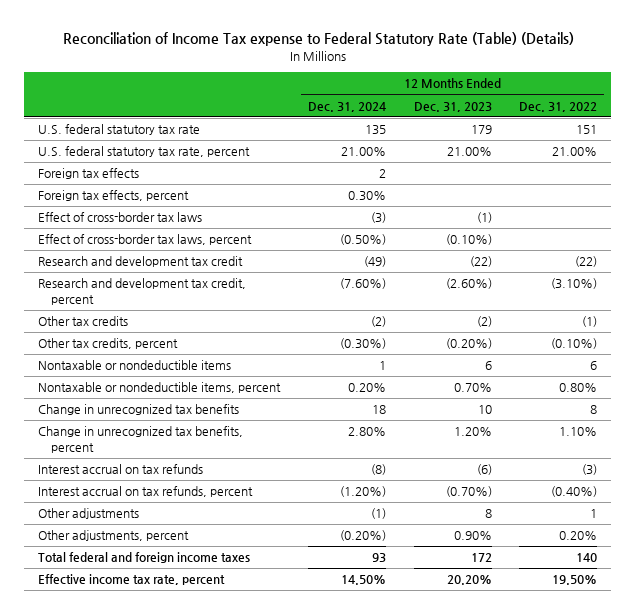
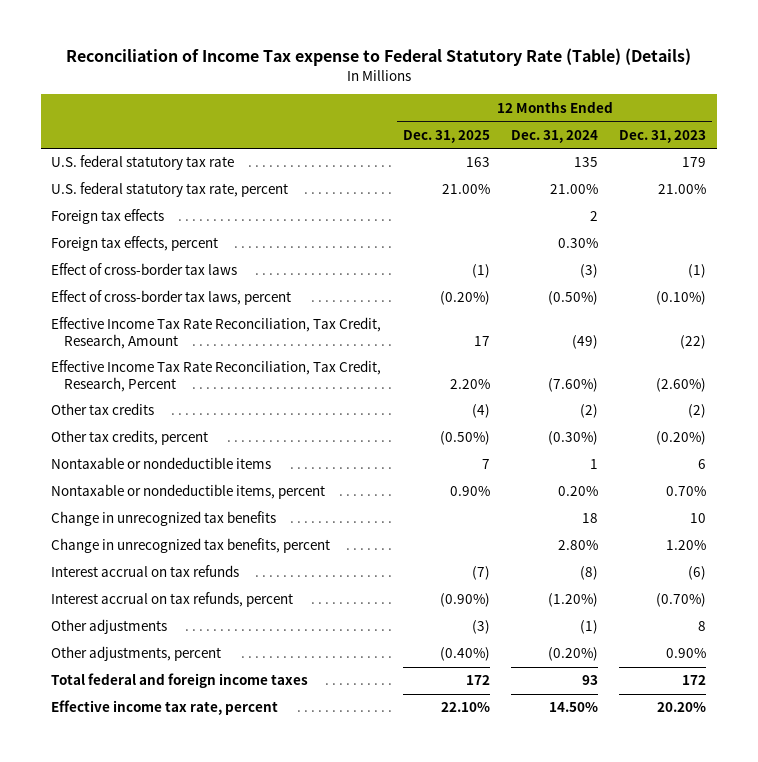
- | 12 Months Ended Dec. 31, 2024 | 12 Months Ended Dec. 31, 2023 | 12 Months Ended Dec. 31, 2022
+ | 12 Months Ended Dec. 31, 2025 | 12 Months Ended Dec. 31, 2024 | 12 Months Ended Dec. 31, 2023
- Research and development tax credit | (49) | (22) | (22)
- Research and development tax credit, percent | (7.60%) | (2.60%) | (3.10%)
+ Effective Income Tax Rate Reconciliation, Tax Credit, Research, Amount | 17 | (49) | (22)
+ Effective Income Tax Rate Reconciliation, Tax Credit, Research, Percent | 2.20% | (7.60%) | (2.60%)

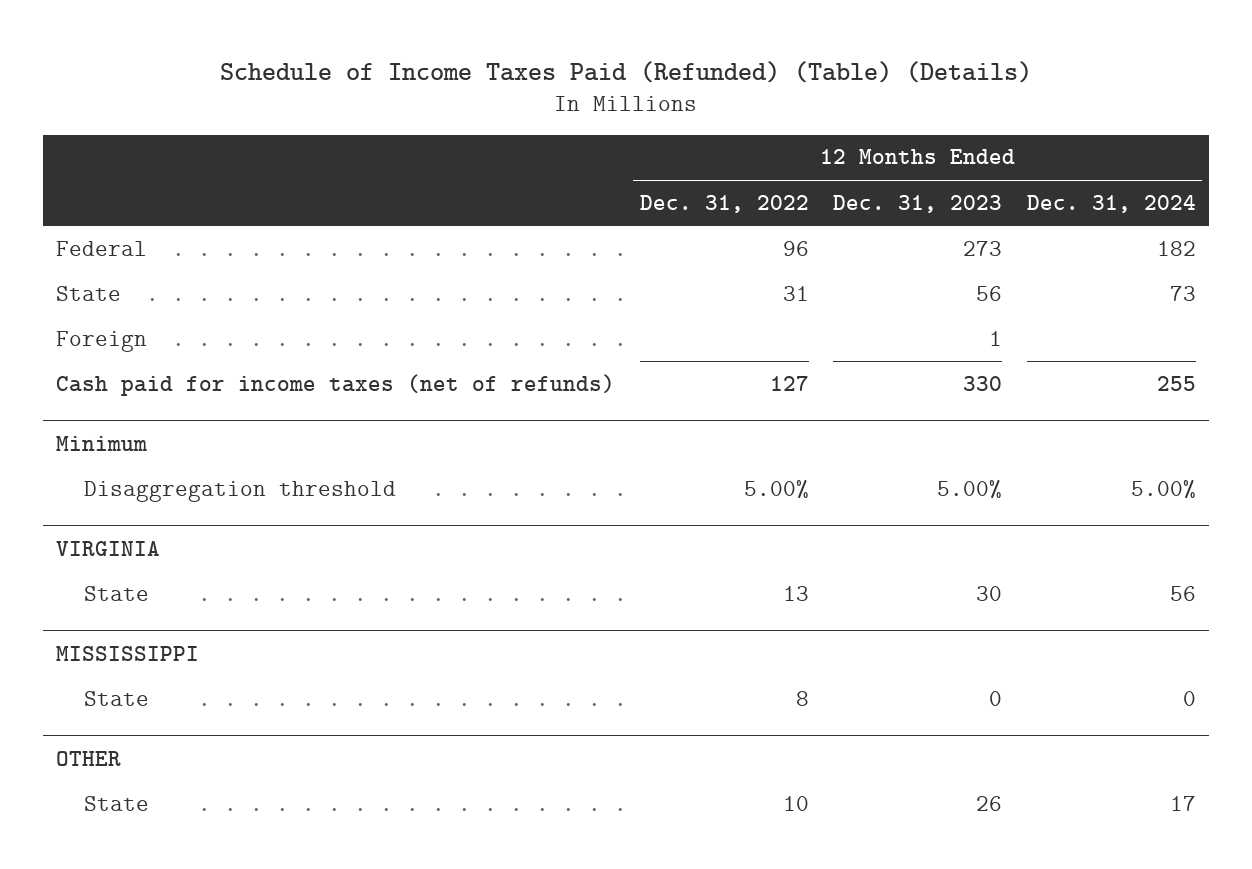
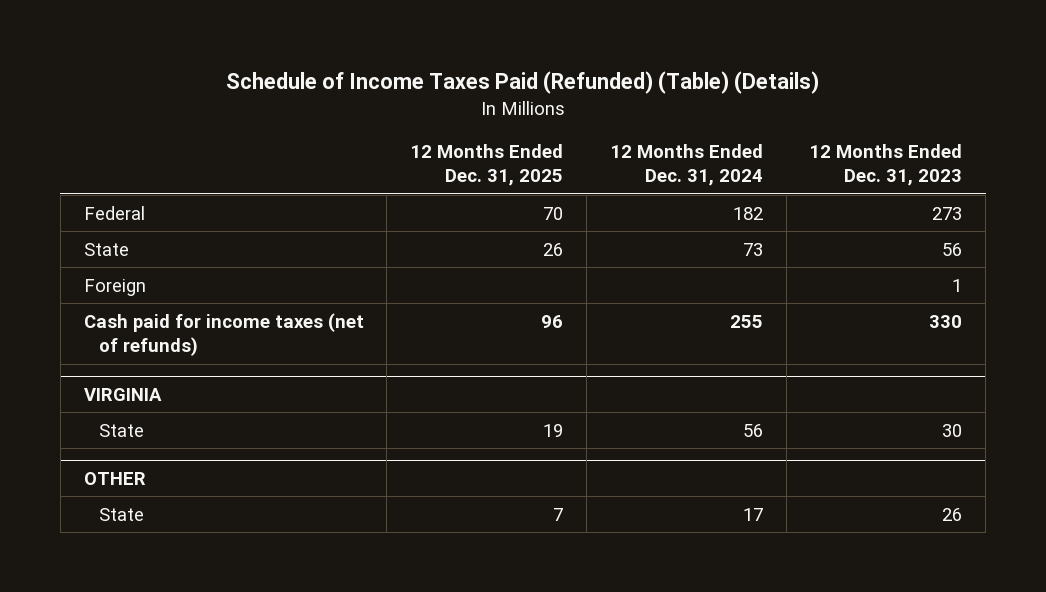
- | 12 Months Ended Dec. 31, 2022 | 12 Months Ended Dec. 31, 2023 | 12 Months Ended Dec. 31, 2024
+ | 12 Months Ended Dec. 31, 2025 | 12 Months Ended Dec. 31, 2024 | 12 Months Ended Dec. 31, 2023
- Minimum
- Disaggregation threshold | 5.00% | 5.00% | 5.00%
- MISSISSIPPI
- State | 8 | 0 | 0

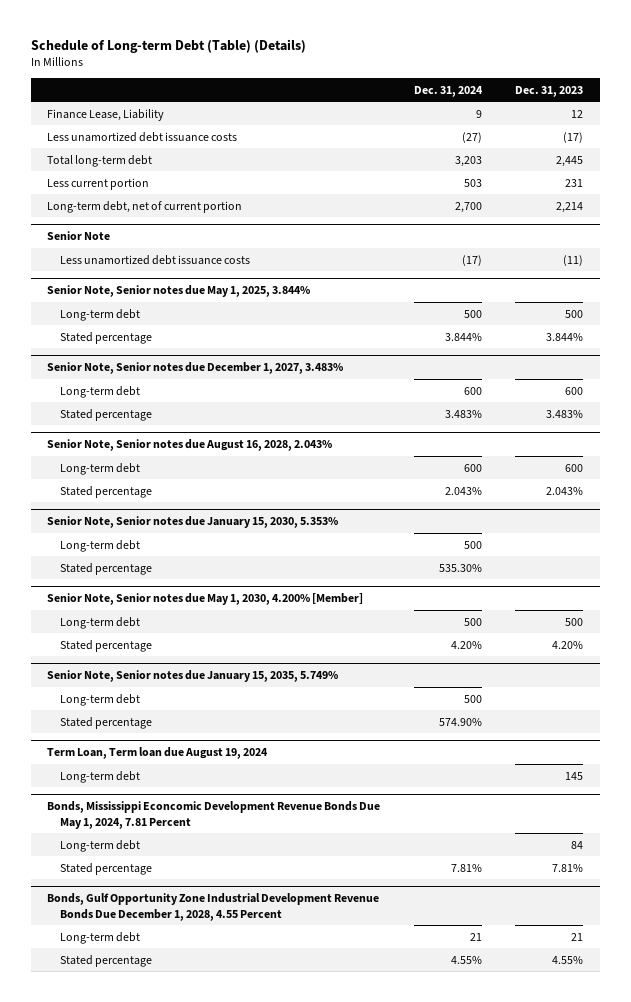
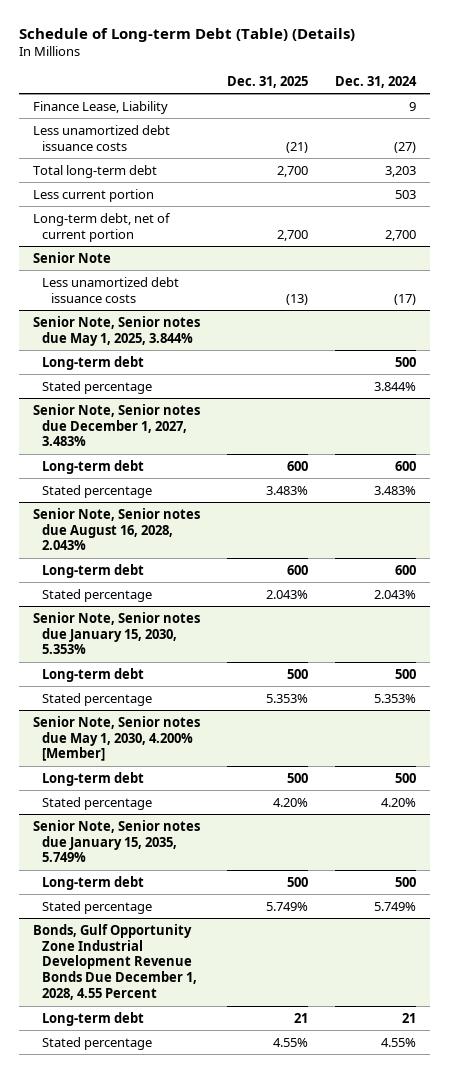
- | Dec. 31, 2024 | Dec. 31, 2023
+ | Dec. 31, 2025 | Dec. 31, 2024
@ Senior Note, Senior notes due January 15, 2030, 5.353%
- Stated percentage | 535.30% |
+ Stated percentage | 5.353% | 5.353%
@ Senior Note, Senior notes due January 15, 2035, 5.749%
- Stated percentage | 574.90% |
- Term Loan, Term loan due August 19, 2024
- Long-term debt | | 145
- Bonds, Mississippi Econcomic Development Revenue Bonds Due May 1, 2024, 7.81 Percent
- Long-term debt | | 84
- Stated percentage | 7.81% | 7.81%
@ Senior Note, Senior notes due January 15, 2035, 5.749%
+ Stated percentage | 5.749% | 5.749%

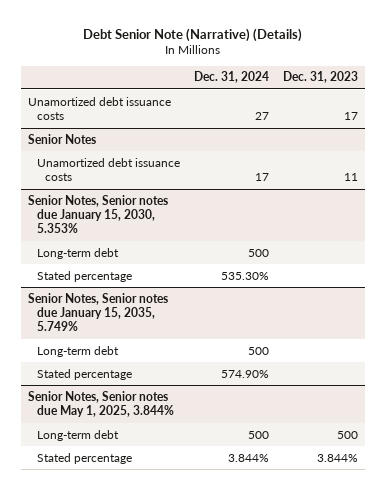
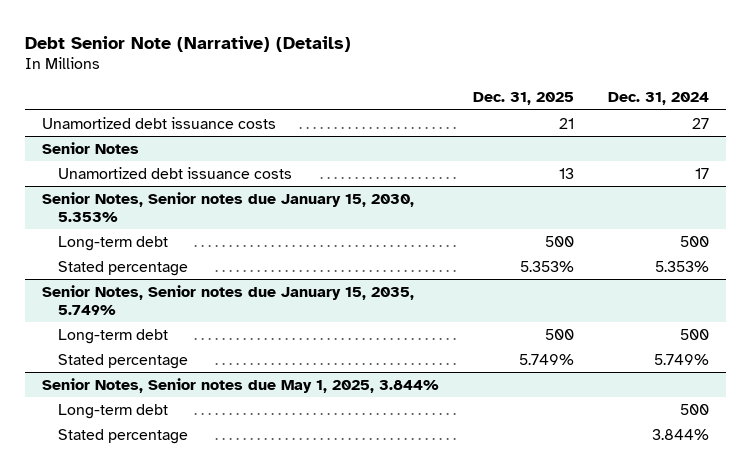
- | Dec. 31, 2024 | Dec. 31, 2023
+ | Dec. 31, 2025 | Dec. 31, 2024
@ Senior Notes, Senior notes due January 15, 2030, 5.353%
- Stated percentage | 535.30% |
+ Stated percentage | 5.353% | 5.353%
@ Senior Notes, Senior notes due January 15, 2035, 5.749%
- Stated percentage | 574.90% |
+ Stated percentage | 5.749% | 5.749%

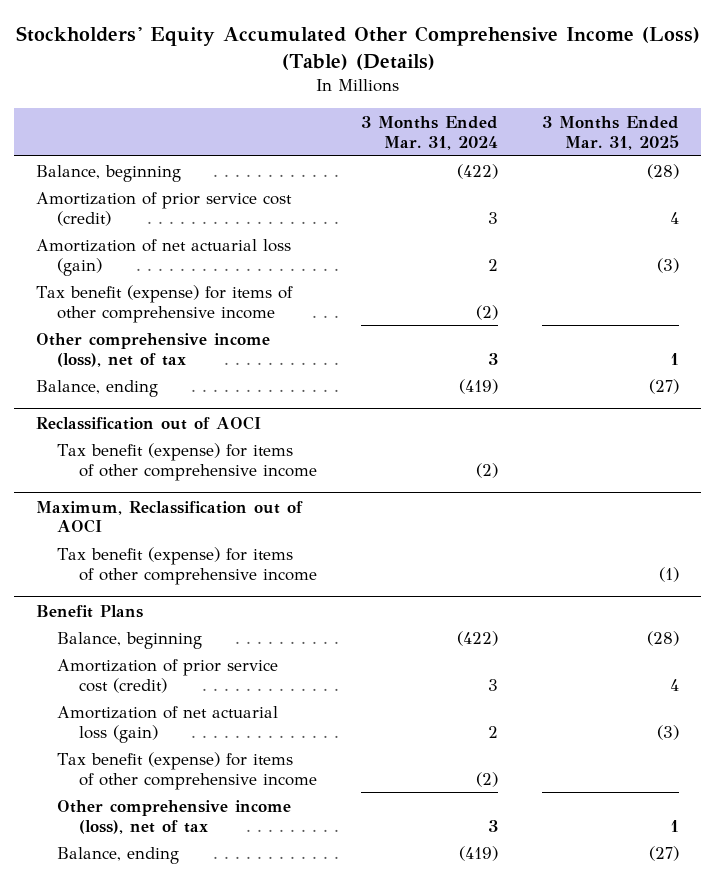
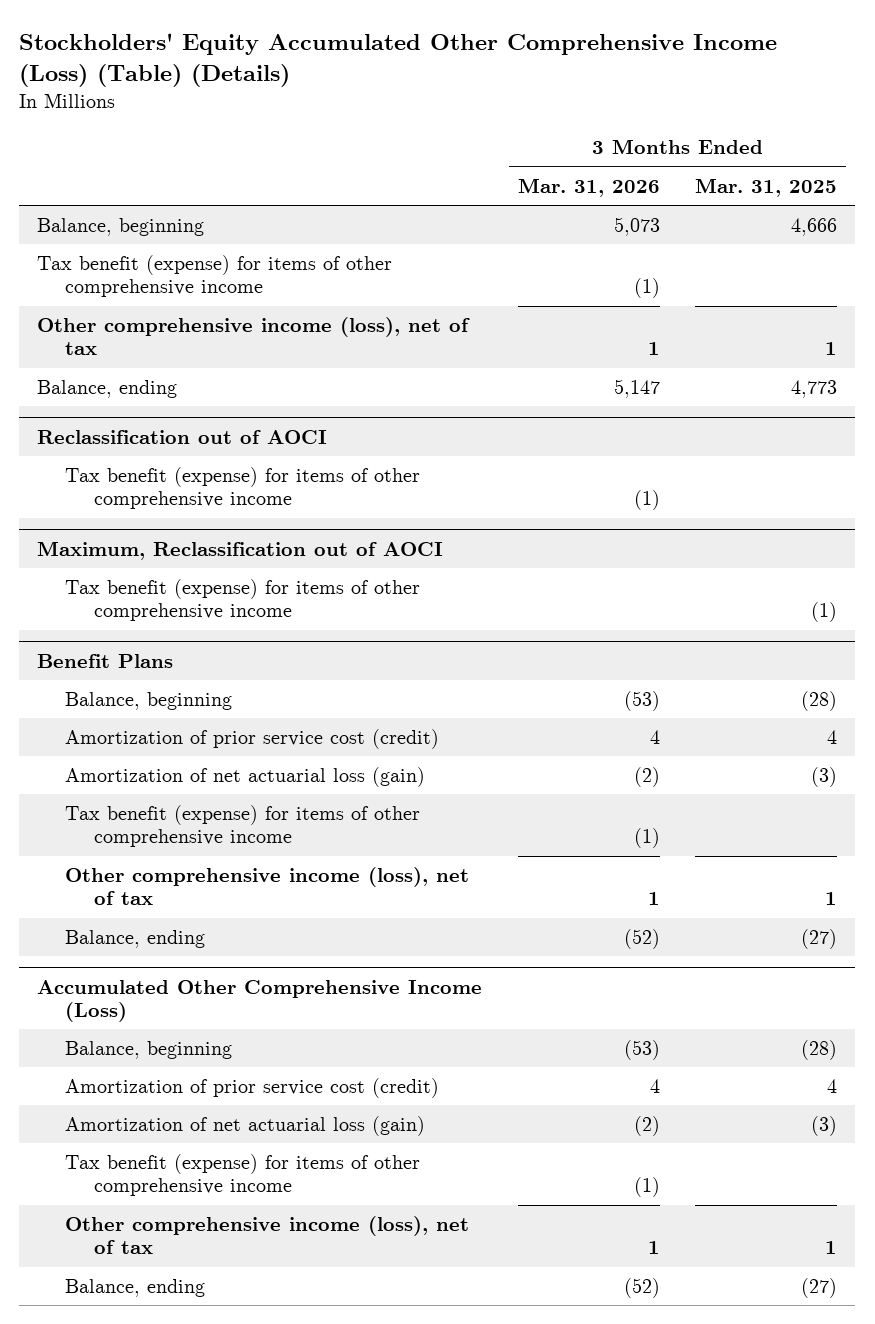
- | 3 Months Ended Mar. 31, 2024 | 3 Months Ended Mar. 31, 2025
+ | 3 Months Ended Mar. 31, 2026 | 3 Months Ended Mar. 31, 2025
- Balance, beginning | (422) | (28)
- Amortization of prior service cost (credit) | 3 | 4
- Amortization of net actuarial loss (gain) | 2 | (3)
+ Balance, beginning | 5,073 | 4,666
- Balance, ending | (419) | (27)
+ Balance, ending | 5,147 | 4,773
+ Accumulated Other Comprehensive Income (Loss)
+ Balance, beginning | (53) | (28)
+ Amortization of prior service cost (credit) | 4 | 4
+ Amortization of net actuarial loss (gain) | (2) | (3)
+ Tax benefit (expense) for items of other comprehensive income | (1) |
+ Other comprehensive income (loss), net of tax | 1 | 1
+ Balance, ending | (52) | (27)

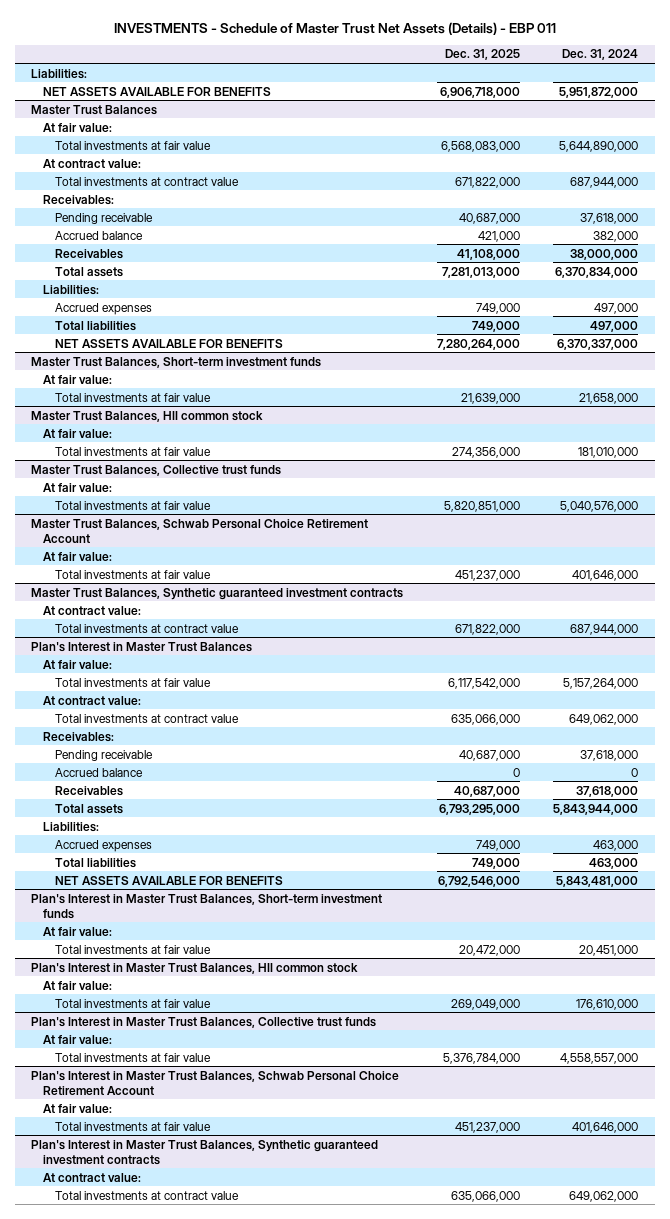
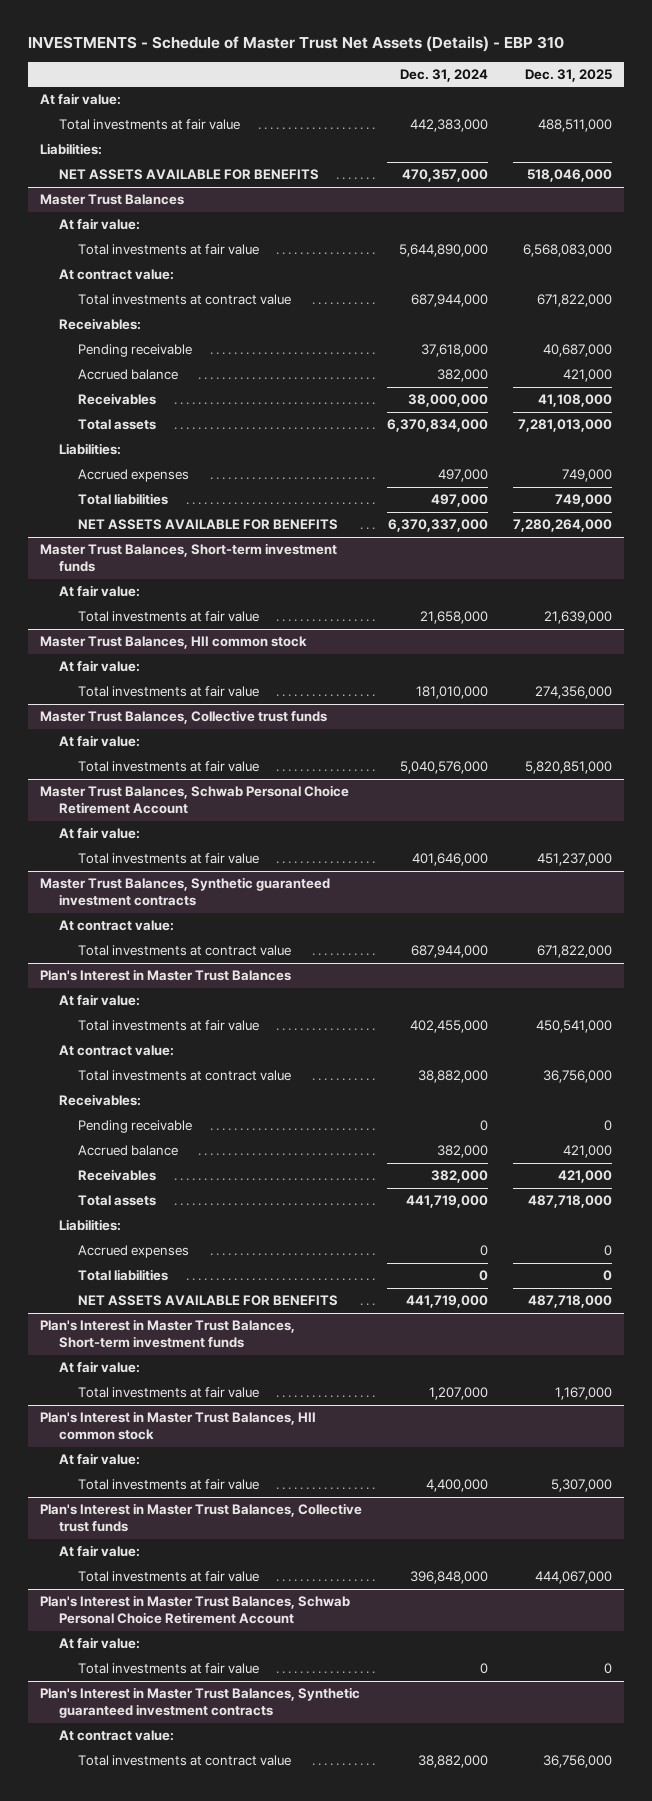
- INVESTMENTS - Schedule of Master Trust Net Assets (Details) - EBP 011
+ INVESTMENTS - Schedule of Master Trust Net Assets (Details) - EBP 310
- | Dec. 31, 2025 | Dec. 31, 2024
+ | Dec. 31, 2024 | Dec. 31, 2025
+ At fair value:
+ Total investments at fair value | 442,383,000 | 488,511,000
- NET ASSETS AVAILABLE FOR BENEFITS | 6,906,718,000 | 5,951,872,000
+ NET ASSETS AVAILABLE FOR BENEFITS | 470,357,000 | 518,046,000
@ Plan's Interest in Master Trust Balances
- Total investments at fair value | 6,117,542,000 | 5,157,264,000
+ Total investments at fair value | 402,455,000 | 450,541,000
- Total investments at contract value | 635,066,000 | 649,062,000
+ Total investments at contract value | 38,882,000 | 36,756,000
- Pending receivable | 40,687,000 | 37,618,000
- Accrued balance | 0 | 0
- Receivables | 40,687,000 | 37,618,000
- Total assets | 6,793,295,000 | 5,843,944,000
+ Pending receivable | 0 | 0
+ Accrued balance | 382,000 | 421,000
+ Receivables | 382,000 | 421,000
+ Total assets | 441,719,000 | 487,718,000
- Accrued expenses | 749,000 | 463,000
- Total liabilities | 749,000 | 463,000
- NET ASSETS AVAILABLE FOR BENEFITS | 6,792,546,000 | 5,843,481,000
+ Accrued expenses | 0 | 0
+ Total liabilities | 0 | 0
+ NET ASSETS AVAILABLE FOR BENEFITS | 441,719,000 | 487,718,000
@ Plan's Interest in Master Trust Balances, Short-term investment funds
- Total investments at fair value | 20,472,000 | 20,451,000
+ Total investments at fair value | 1,207,000 | 1,167,000
@ Plan's Interest in Master Trust Balances, HII common stock
- Total investments at fair value | 269,049,000 | 176,610,000
+ Total investments at fair value | 4,400,000 | 5,307,000
@ Plan's Interest in Master Trust Balances, Collective trust funds
- Total investments at fair value | 5,376,784,000 | 4,558,557,000
+ Total investments at fair value | 396,848,000 | 444,067,000
@ Plan's Interest in Master Trust Balances, Schwab Personal Choice Retirement Account
- Total investments at fair value | 451,237,000 | 401,646,000
+ Total investments at fair value | 0 | 0
@ Plan's Interest in Master Trust Balances, Synthetic guaranteed investment contracts
- Total investments at contract value | 635,066,000 | 649,062,000
+ Total investments at contract value | 38,882,000 | 36,756,000

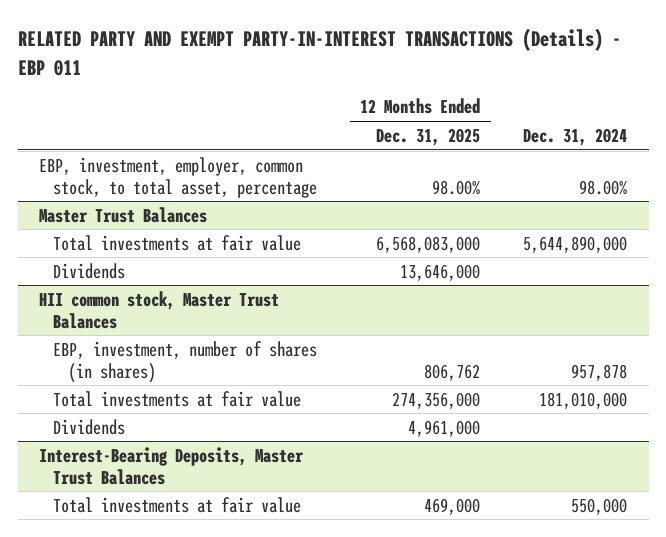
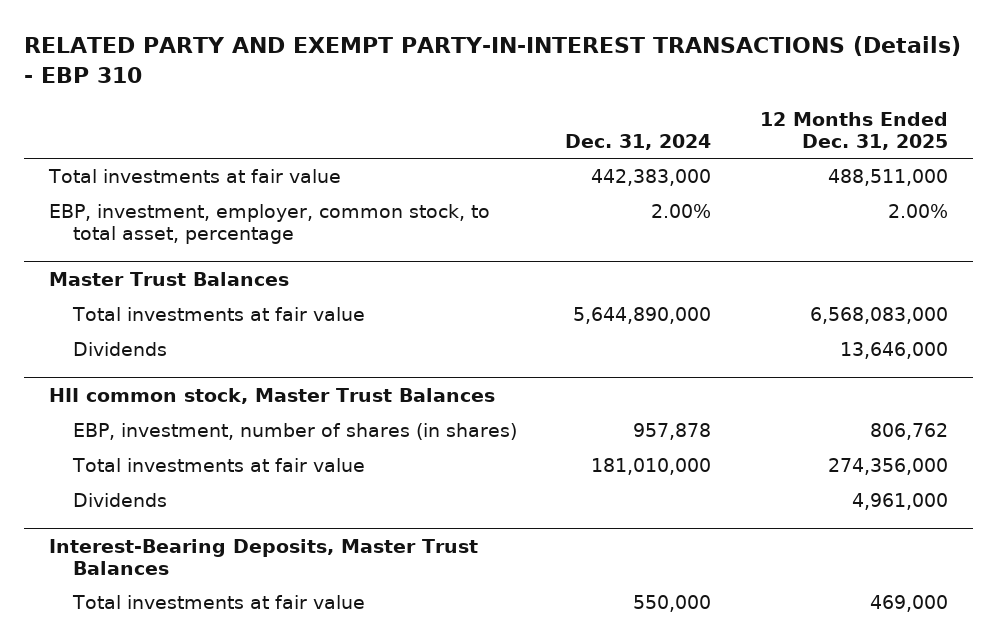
- RELATED PARTY AND EXEMPT PARTY-IN-INTEREST TRANSACTIONS (Details) - EBP 011
+ RELATED PARTY AND EXEMPT PARTY-IN-INTEREST TRANSACTIONS (Details) - EBP 310
- | 12 Months Ended Dec. 31, 2025 | Dec. 31, 2024
+ | Dec. 31, 2024 | 12 Months Ended Dec. 31, 2025
- EBP, investment, employer, common stock, to total asset, percentage | 98.00% | 98.00%
+ Total investments at fair value | 442,383,000 | 488,511,000
+ EBP, investment, employer, common stock, to total asset, percentage | 2.00% | 2.00%

